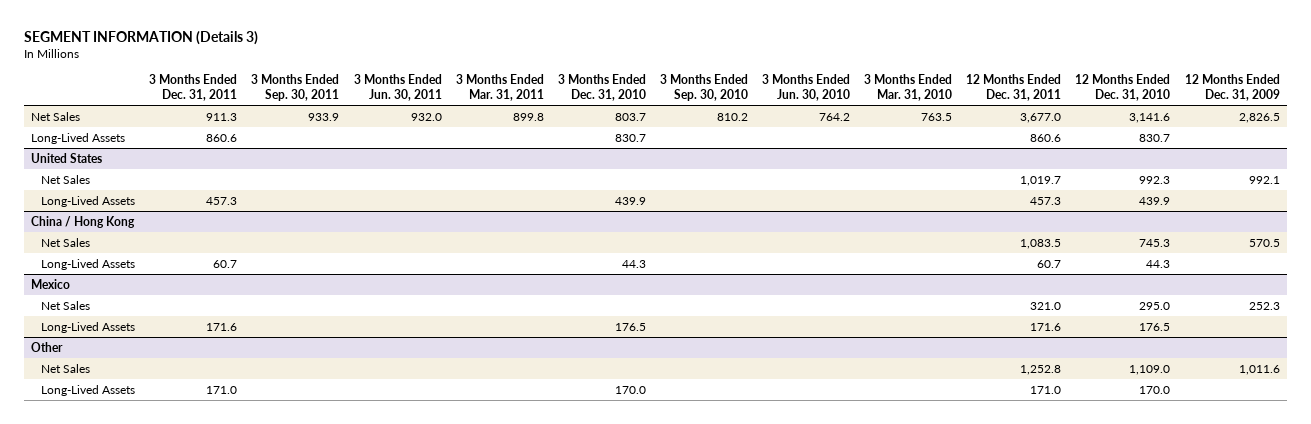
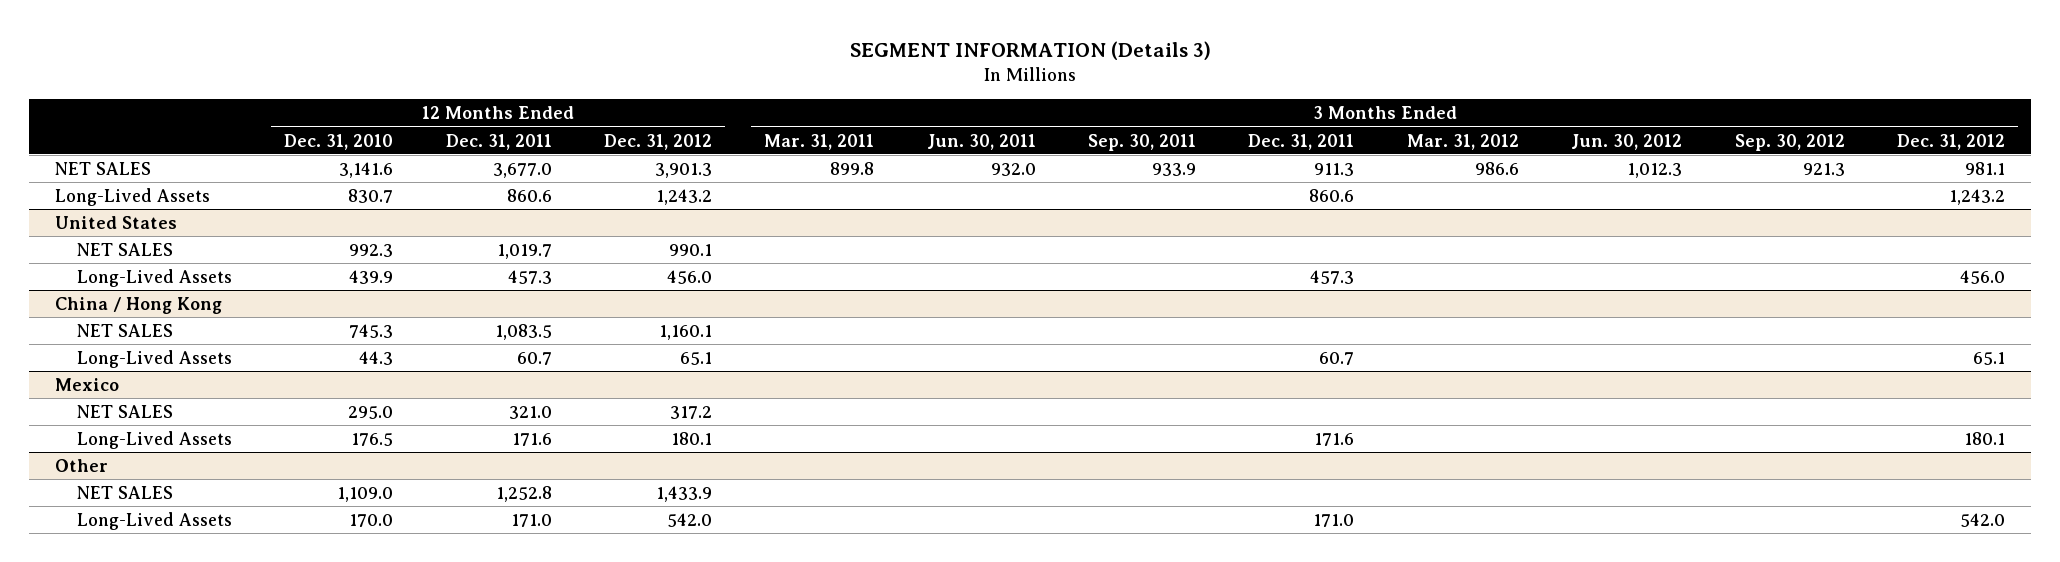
- | 3 Months Ended Dec. 31, 2011 | 3 Months Ended Sep. 30, 2011 | 3 Months Ended Jun. 30, 2011 | 3 Months Ended Mar. 31, 2011 | 3 Months Ended Dec. 31, 2010 | 3 Months Ended Sep. 30, 2010 | 3 Months Ended Jun. 30, 2010 | 3 Months Ended Mar. 31, 2010 | 12 Months Ended Dec. 31, 2011 | 12 Months Ended Dec. 31, 2010 | 12 Months Ended Dec. 31, 2009
+ | 12 Months Ended Dec. 31, 2010 | 12 Months Ended Dec. 31, 2011 | 12 Months Ended Dec. 31, 2012 | 3 Months Ended Mar. 31, 2011 | 3 Months Ended Jun. 30, 2011 | 3 Months Ended Sep. 30, 2011 | 3 Months Ended Dec. 31, 2011 | 3 Months Ended Mar. 31, 2012 | 3 Months Ended Jun. 30, 2012 | 3 Months Ended Sep. 30, 2012 | 3 Months Ended Dec. 31, 2012
- Net Sales | 911.3 | 933.9 | 932.0 | 899.8 | 803.7 | 810.2 | 764.2 | 763.5 | 3,677.0 | 3,141.6 | 2,826.5
+ NET SALES | 3,141.6 | 3,677.0 | 3,901.3 | 899.8 | 932.0 | 933.9 | 911.3 | 986.6 | 1,012.3 | 921.3 | 981.1
@ United States
- Net Sales | | | | | | | | | 1,019.7 | 992.3 | 992.1
+ NET SALES | 992.3 | 1,019.7 | 990.1 | | | | | | | |
@ China / Hong Kong
- Net Sales | | | | | | | | | 1,083.5 | 745.3 | 570.5
+ NET SALES | 745.3 | 1,083.5 | 1,160.1 | | | | | | | |
@ Mexico
- Net Sales | | | | | | | | | 321.0 | 295.0 | 252.3
+ NET SALES | 295.0 | 321.0 | 317.2 | | | | | | | |
@ Other
- Net Sales | | | | | | | | | 1,252.8 | 1,109.0 | 1,011.6
+ NET SALES | 1,109.0 | 1,252.8 | 1,433.9 | | | | | | | |

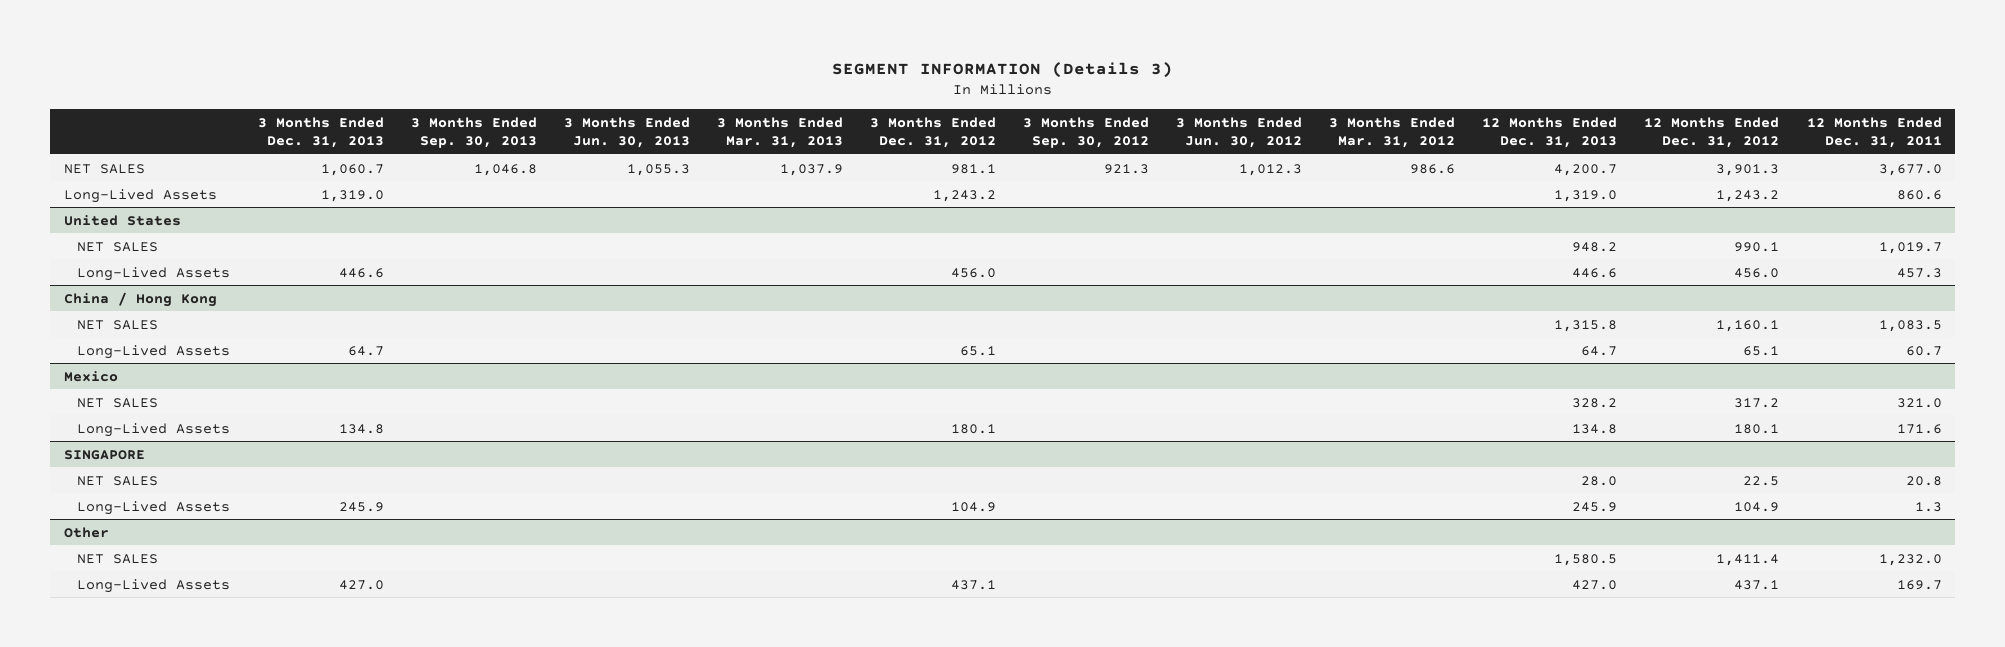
- | 12 Months Ended Dec. 31, 2010 | 12 Months Ended Dec. 31, 2011 | 12 Months Ended Dec. 31, 2012 | 3 Months Ended Mar. 31, 2011 | 3 Months Ended Jun. 30, 2011 | 3 Months Ended Sep. 30, 2011 | 3 Months Ended Dec. 31, 2011 | 3 Months Ended Mar. 31, 2012 | 3 Months Ended Jun. 30, 2012 | 3 Months Ended Sep. 30, 2012 | 3 Months Ended Dec. 31, 2012
+ | 3 Months Ended Dec. 31, 2013 | 3 Months Ended Sep. 30, 2013 | 3 Months Ended Jun. 30, 2013 | 3 Months Ended Mar. 31, 2013 | 3 Months Ended Dec. 31, 2012 | 3 Months Ended Sep. 30, 2012 | 3 Months Ended Jun. 30, 2012 | 3 Months Ended Mar. 31, 2012 | 12 Months Ended Dec. 31, 2013 | 12 Months Ended Dec. 31, 2012 | 12 Months Ended Dec. 31, 2011
+ SINGAPORE
+ NET SALES | | | | | | | | | 28.0 | 22.5 | 20.8
+ Long-Lived Assets | 245.9 | | | | 104.9 | | | | 245.9 | 104.9 | 1.3
@ Other
- NET SALES | 1,109.0 | 1,252.8 | 1,433.9 | | | | | | | |
- Long-Lived Assets | 170.0 | 171.0 | 542.0 | | | | 171.0 | | | | 542.0
+ NET SALES | | | | | | | | | 1,580.5 | 1,411.4 | 1,232.0
+ Long-Lived Assets | 427.0 | | | | 437.1 | | | | 427.0 | 437.1 | 169.7

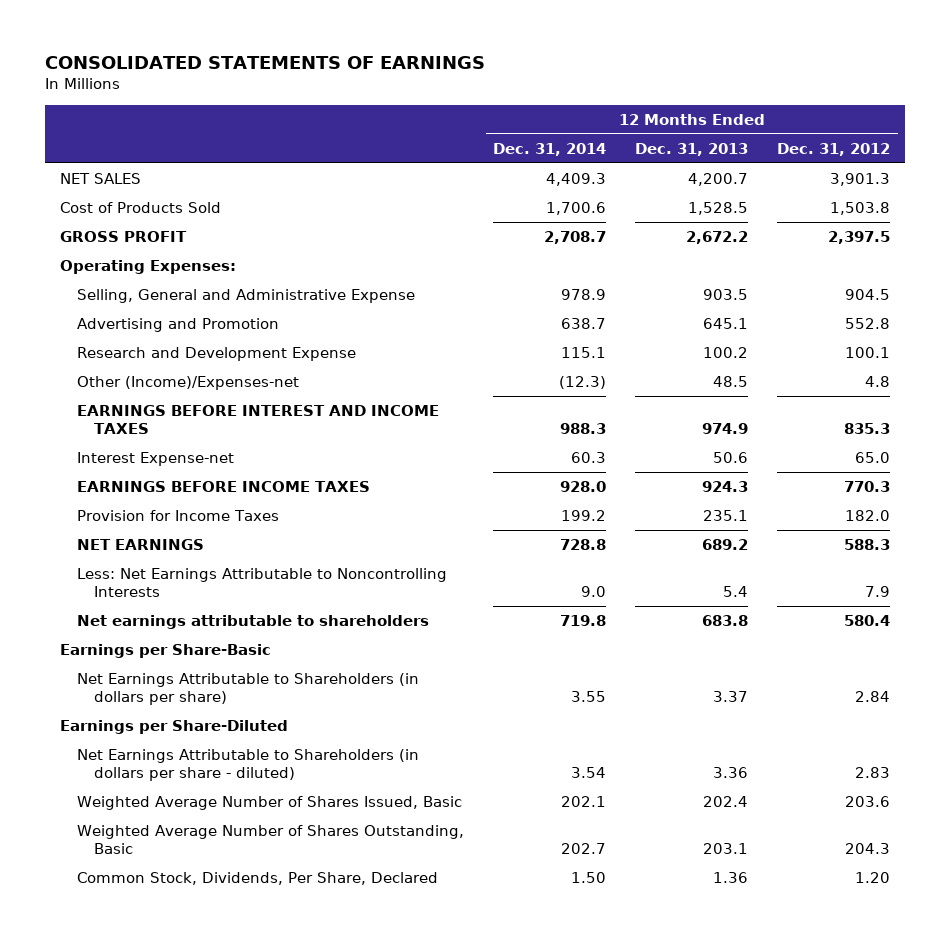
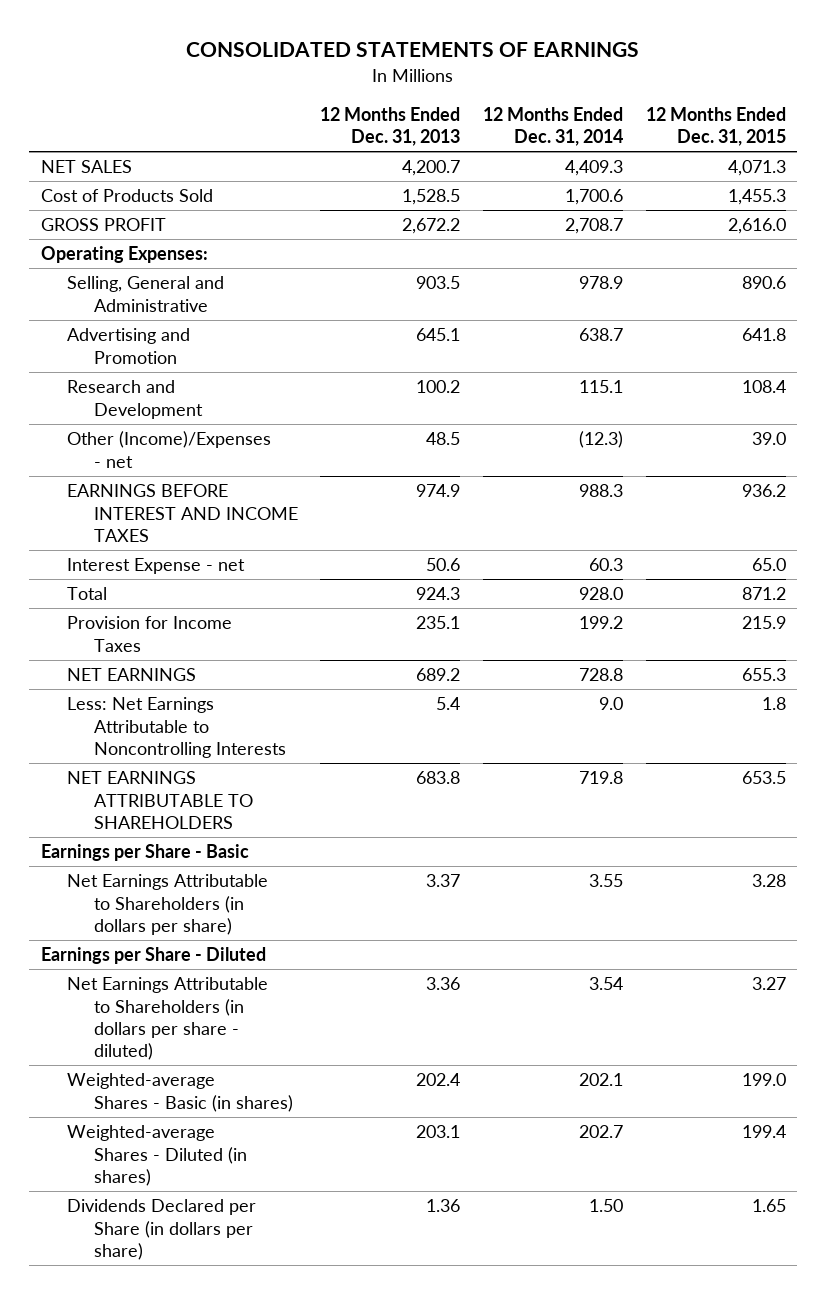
- | 12 Months Ended Dec. 31, 2014 | 12 Months Ended Dec. 31, 2013 | 12 Months Ended Dec. 31, 2012
+ | 12 Months Ended Dec. 31, 2013 | 12 Months Ended Dec. 31, 2014 | 12 Months Ended Dec. 31, 2015
- Selling, General and Administrative Expense | 978.9 | 903.5 | 904.5
+ Selling, General and Administrative | 903.5 | 978.9 | 890.6
- Research and Development Expense | 115.1 | 100.2 | 100.1
- Other (Income)/Expenses-net | (12.3) | 48.5 | 4.8
+ Research and Development | 100.2 | 115.1 | 108.4
+ Other (Income)/Expenses - net | 48.5 | (12.3) | 39.0
- Interest Expense-net | 60.3 | 50.6 | 65.0
- EARNINGS BEFORE INCOME TAXES | 928.0 | 924.3 | 770.3
+ Interest Expense - net | 50.6 | 60.3 | 65.0
+ Total | 924.3 | 928.0 | 871.2
- Net earnings attributable to shareholders | 719.8 | 683.8 | 580.4
- Earnings per Share-Basic
+ NET EARNINGS ATTRIBUTABLE TO SHAREHOLDERS | 683.8 | 719.8 | 653.5
+ Earnings per Share - Basic
- Earnings per Share-Diluted
+ Earnings per Share - Diluted
- Weighted Average Number of Shares Issued, Basic | 202.1 | 202.4 | 203.6
- Weighted Average Number of Shares Outstanding, Basic | 202.7 | 203.1 | 204.3
- Common Stock, Dividends, Per Share, Declared | 1.50 | 1.36 | 1.20
+ Weighted-average Shares - Basic (in shares) | 202.4 | 202.1 | 199.0
+ Weighted-average Shares - Diluted (in shares) | 203.1 | 202.7 | 199.4
+ Dividends Declared per Share (in dollars per share) | 1.36 | 1.50 | 1.65

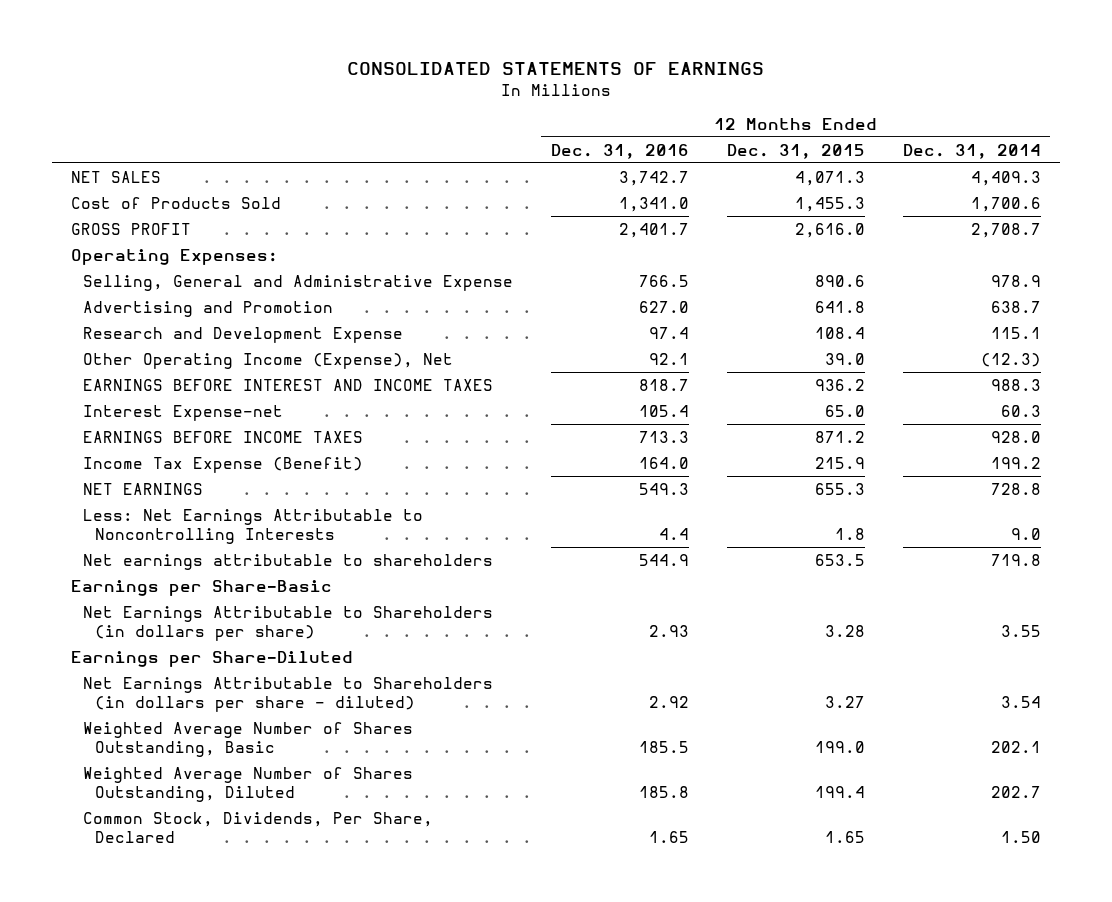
- | 12 Months Ended Dec. 31, 2013 | 12 Months Ended Dec. 31, 2014 | 12 Months Ended Dec. 31, 2015
+ | 12 Months Ended Dec. 31, 2016 | 12 Months Ended Dec. 31, 2015 | 12 Months Ended Dec. 31, 2014
- Selling, General and Administrative | 903.5 | 978.9 | 890.6
+ Selling, General and Administrative Expense | 766.5 | 890.6 | 978.9
- Research and Development | 100.2 | 115.1 | 108.4
- Other (Income)/Expenses - net | 48.5 | (12.3) | 39.0
+ Research and Development Expense | 97.4 | 108.4 | 115.1
+ Other Operating Income (Expense), Net | 92.1 | 39.0 | (12.3)
- Interest Expense - net | 50.6 | 60.3 | 65.0
- Total | 924.3 | 928.0 | 871.2
- Provision for Income Taxes | 235.1 | 199.2 | 215.9
+ Interest Expense-net | 105.4 | 65.0 | 60.3
+ EARNINGS BEFORE INCOME TAXES | 713.3 | 871.2 | 928.0
+ Income Tax Expense (Benefit) | 164.0 | 215.9 | 199.2
- NET EARNINGS ATTRIBUTABLE TO SHAREHOLDERS | 683.8 | 719.8 | 653.5
- Earnings per Share - Basic
+ Net earnings attributable to shareholders | 544.9 | 653.5 | 719.8
+ Earnings per Share-Basic
- Earnings per Share - Diluted
+ Earnings per Share-Diluted
- Weighted-average Shares - Basic (in shares) | 202.4 | 202.1 | 199.0
- Weighted-average Shares - Diluted (in shares) | 203.1 | 202.7 | 199.4
- Dividends Declared per Share (in dollars per share) | 1.36 | 1.50 | 1.65
+ Weighted Average Number of Shares Outstanding, Basic | 185.5 | 199.0 | 202.1
+ Weighted Average Number of Shares Outstanding, Diluted | 185.8 | 199.4 | 202.7
+ Common Stock, Dividends, Per Share, Declared | 1.65 | 1.65 | 1.50

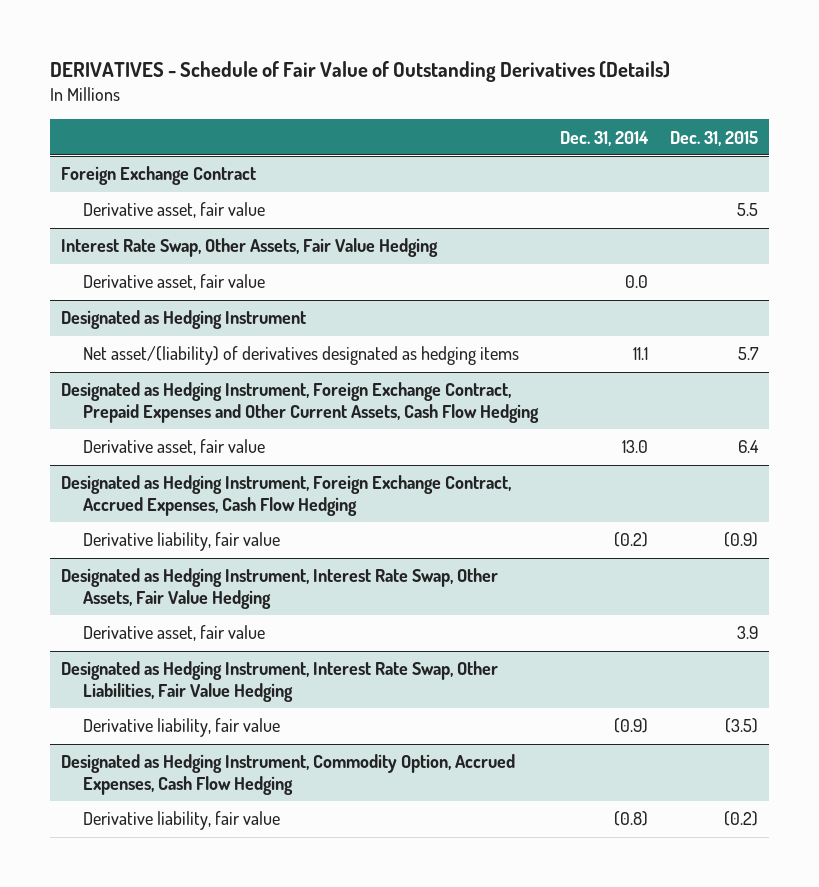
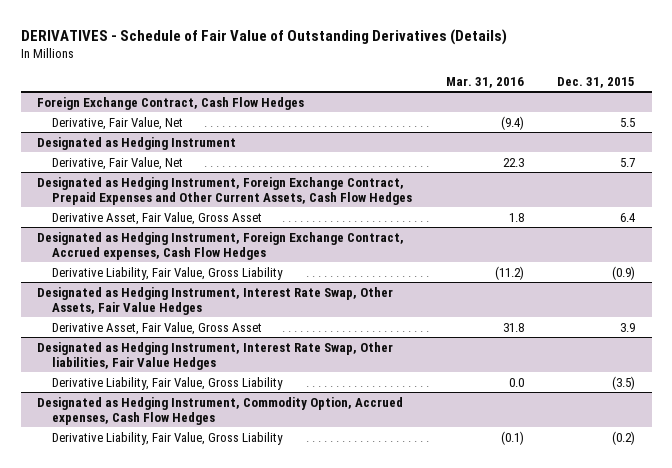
- | Dec. 31, 2014 | Dec. 31, 2015
+ | Mar. 31, 2016 | Dec. 31, 2015
- Foreign Exchange Contract
- Derivative asset, fair value | | 5.5
- Interest Rate Swap, Other Assets, Fair Value Hedging
- Derivative asset, fair value | 0.0 |
+ Foreign Exchange Contract, Cash Flow Hedges
+ Derivative, Fair Value, Net | (9.4) | 5.5
@ Designated as Hedging Instrument
- Net asset/(liability) of derivatives designated as hedging items | 11.1 | 5.7
- Designated as Hedging Instrument, Foreign Exchange Contract, Prepaid Expenses and Other Current Assets, Cash Flow Hedging
- Derivative asset, fair value | 13.0 | 6.4
- Designated as Hedging Instrument, Foreign Exchange Contract, Accrued Expenses, Cash Flow Hedging
- Derivative liability, fair value | (0.2) | (0.9)
- Designated as Hedging Instrument, Interest Rate Swap, Other Assets, Fair Value Hedging
- Derivative asset, fair value | | 3.9
- Designated as Hedging Instrument, Interest Rate Swap, Other Liabilities, Fair Value Hedging
- Derivative liability, fair value | (0.9) | (3.5)
- Designated as Hedging Instrument, Commodity Option, Accrued Expenses, Cash Flow Hedging
- Derivative liability, fair value | (0.8) | (0.2)
@ Designated as Hedging Instrument
+ Derivative, Fair Value, Net | 22.3 | 5.7
+ Designated as Hedging Instrument, Foreign Exchange Contract, Prepaid Expenses and Other Current Assets, Cash Flow Hedges
+ Derivative Asset, Fair Value, Gross Asset | 1.8 | 6.4
+ Designated as Hedging Instrument, Foreign Exchange Contract, Accrued expenses, Cash Flow Hedges
+ Derivative Liability, Fair Value, Gross Liability | (11.2) | (0.9)
+ Designated as Hedging Instrument, Interest Rate Swap, Other Assets, Fair Value Hedges
+ Derivative Asset, Fair Value, Gross Asset | 31.8 | 3.9
+ Designated as Hedging Instrument, Interest Rate Swap, Other liabilities, Fair Value Hedges
+ Derivative Liability, Fair Value, Gross Liability | 0.0 | (3.5)
+ Designated as Hedging Instrument, Commodity Option, Accrued expenses, Cash Flow Hedges
+ Derivative Liability, Fair Value, Gross Liability | (0.1) | (0.2)

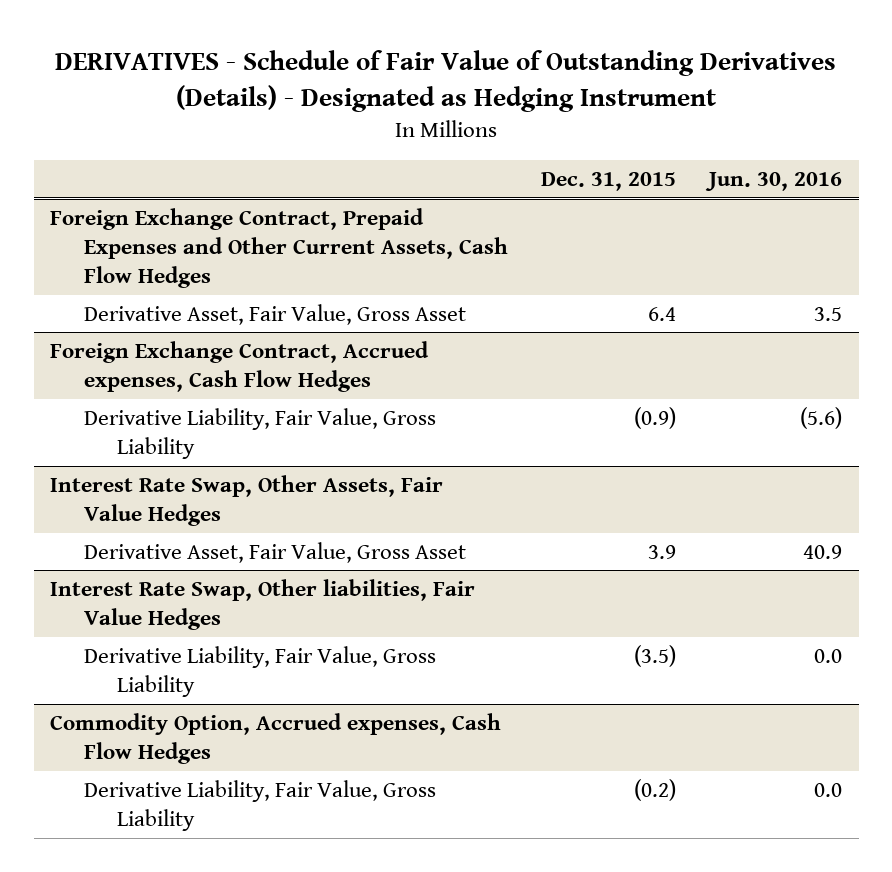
- DERIVATIVES - Schedule of Fair Value of Outstanding Derivatives (Details)
+ DERIVATIVES - Schedule of Fair Value of Outstanding Derivatives (Details) - Designated as Hedging Instrument
- | Mar. 31, 2016 | Dec. 31, 2015
+ | Dec. 31, 2015 | Jun. 30, 2016
- Foreign Exchange Contract, Cash Flow Hedges
- Derivative, Fair Value, Net | (9.4) | 5.5
- Designated as Hedging Instrument
- Derivative, Fair Value, Net | 22.3 | 5.7
- Designated as Hedging Instrument, Foreign Exchange Contract, Prepaid Expenses and Other Current Assets, Cash Flow Hedges
+ Foreign Exchange Contract, Prepaid Expenses and Other Current Assets, Cash Flow Hedges
- Designated as Hedging Instrument, Foreign Exchange Contract, Accrued expenses, Cash Flow Hedges
+ Foreign Exchange Contract, Accrued expenses, Cash Flow Hedges
- Designated as Hedging Instrument, Interest Rate Swap, Other Assets, Fair Value Hedges
+ Interest Rate Swap, Other Assets, Fair Value Hedges
- Designated as Hedging Instrument, Interest Rate Swap, Other liabilities, Fair Value Hedges
+ Interest Rate Swap, Other liabilities, Fair Value Hedges
- Designated as Hedging Instrument, Commodity Option, Accrued expenses, Cash Flow Hedges
+ Commodity Option, Accrued expenses, Cash Flow Hedges

